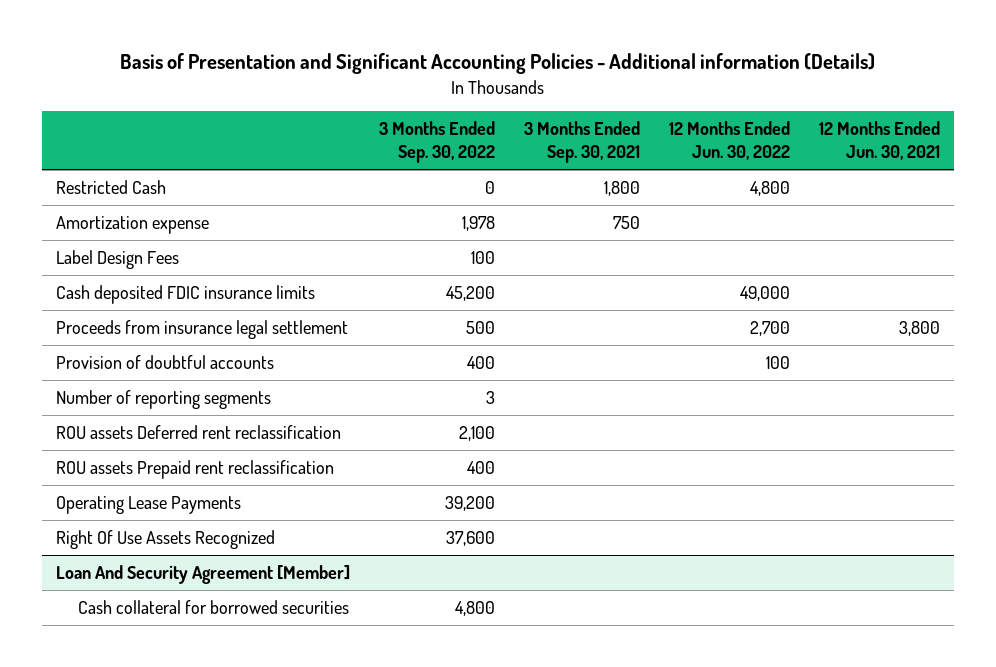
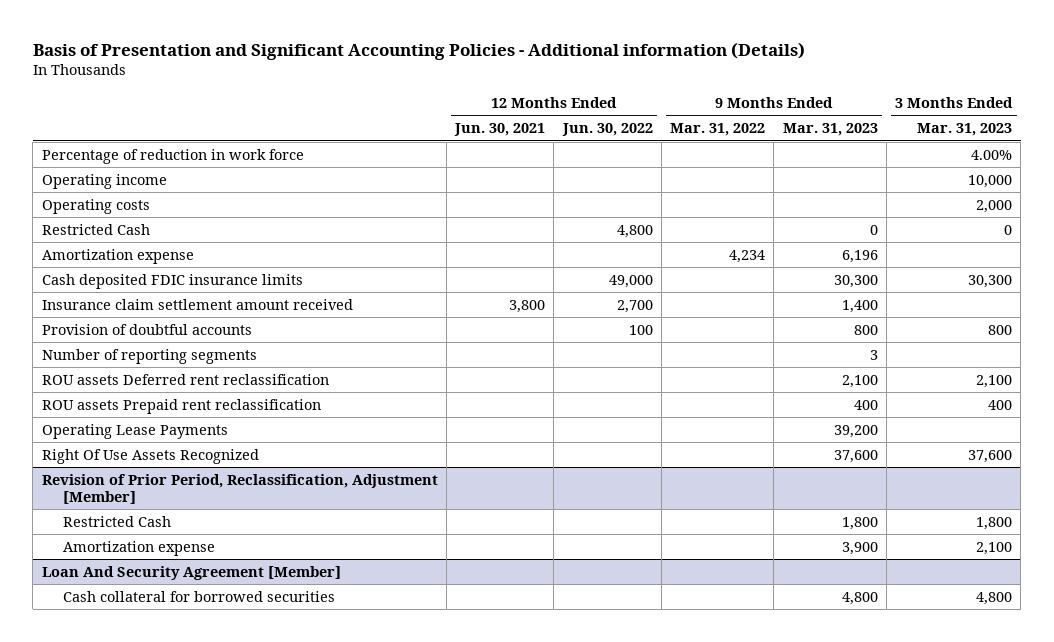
- | 3 Months Ended Sep. 30, 2022 | 3 Months Ended Sep. 30, 2021 | 12 Months Ended Jun. 30, 2022 | 12 Months Ended Jun. 30, 2021
+ | 12 Months Ended Jun. 30, 2021 | 12 Months Ended Jun. 30, 2022 | 9 Months Ended Mar. 31, 2022 | 9 Months Ended Mar. 31, 2023 | 3 Months Ended Mar. 31, 2023
+ Percentage of reduction in work force | | | | | 4.00%
+ Operating income | | | | | 10,000
+ Operating costs | | | | | 2,000
- Label Design Fees | 100 | | |
- Proceeds from insurance legal settlement | 500 | | 2,700 | 3,800
+ Insurance claim settlement amount received | 3,800 | 2,700 | | 1,400 |
+ Revision of Prior Period, Reclassification, Adjustment [Member]
+ Restricted Cash | | | | 1,800 | 1,800
+ Amortization expense | | | | 3,900 | 2,100

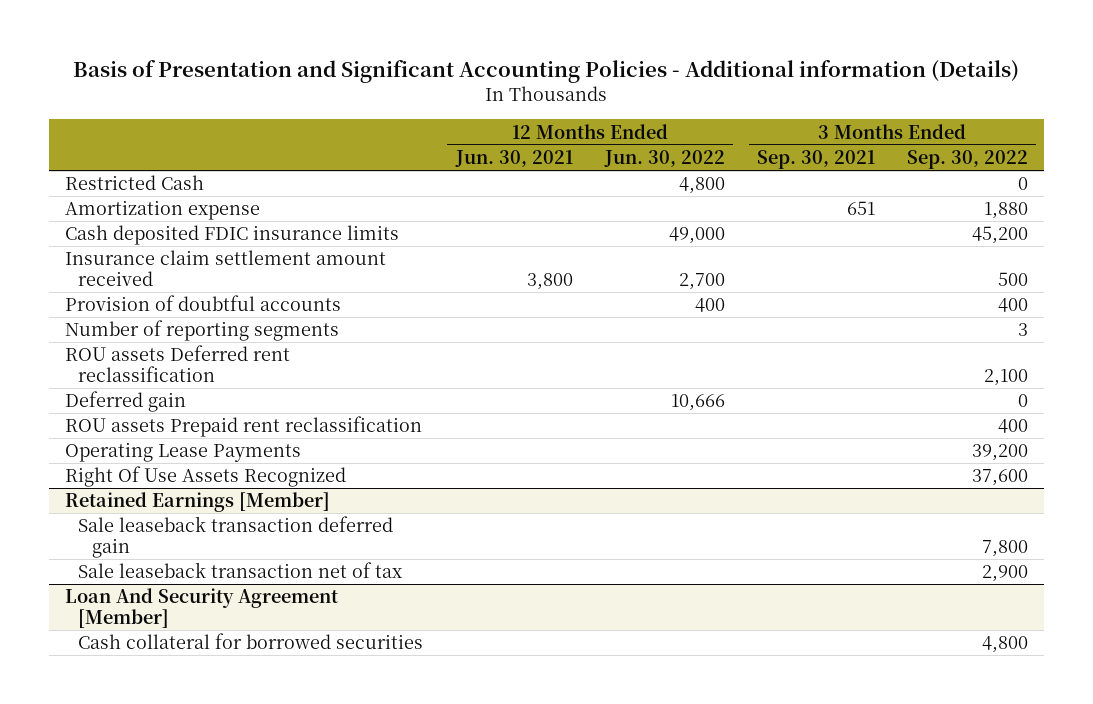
- | 12 Months Ended Jun. 30, 2021 | 12 Months Ended Jun. 30, 2022 | 9 Months Ended Mar. 31, 2022 | 9 Months Ended Mar. 31, 2023 | 3 Months Ended Mar. 31, 2023
+ | 12 Months Ended Jun. 30, 2021 | 12 Months Ended Jun. 30, 2022 | 3 Months Ended Sep. 30, 2021 | 3 Months Ended Sep. 30, 2022
- Percentage of reduction in work force | | | | | 4.00%
- Operating income | | | | | 10,000
- Operating costs | | | | | 2,000
- Provision of doubtful accounts | | 100 | | 800 | 800
+ Provision of doubtful accounts | | 400 | | 400
+ Deferred gain | | 10,666 | | 0
- Revision of Prior Period, Reclassification, Adjustment [Member]
- Restricted Cash | | | | 1,800 | 1,800
- Amortization expense | | | | 3,900 | 2,100
+ Retained Earnings [Member]
+ Sale leaseback transaction deferred gain | | | | 7,800
+ Sale leaseback transaction net of tax | | | | 2,900

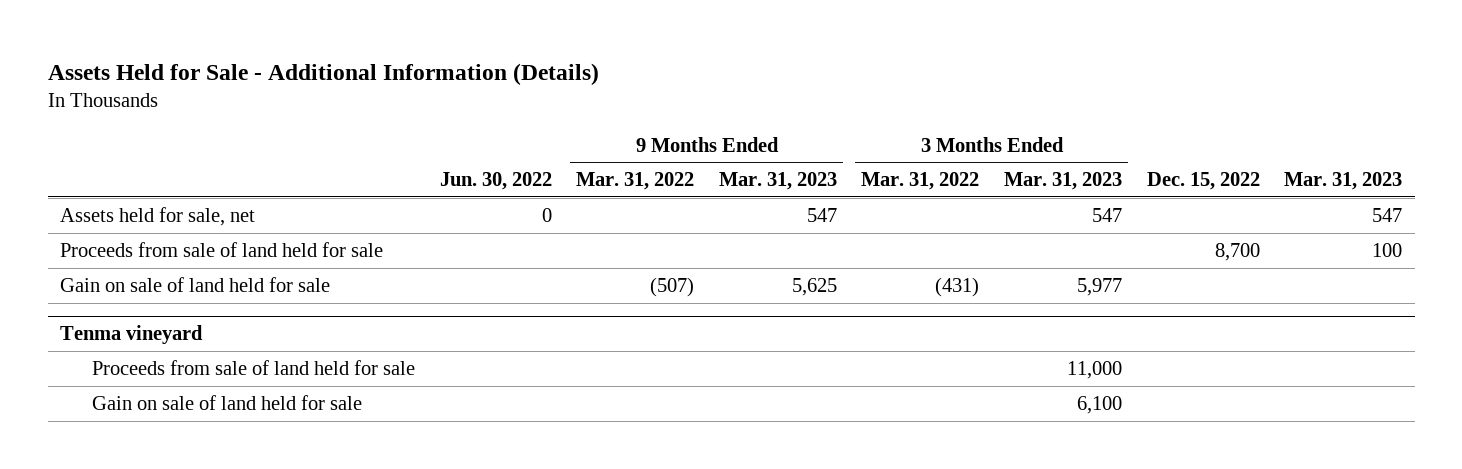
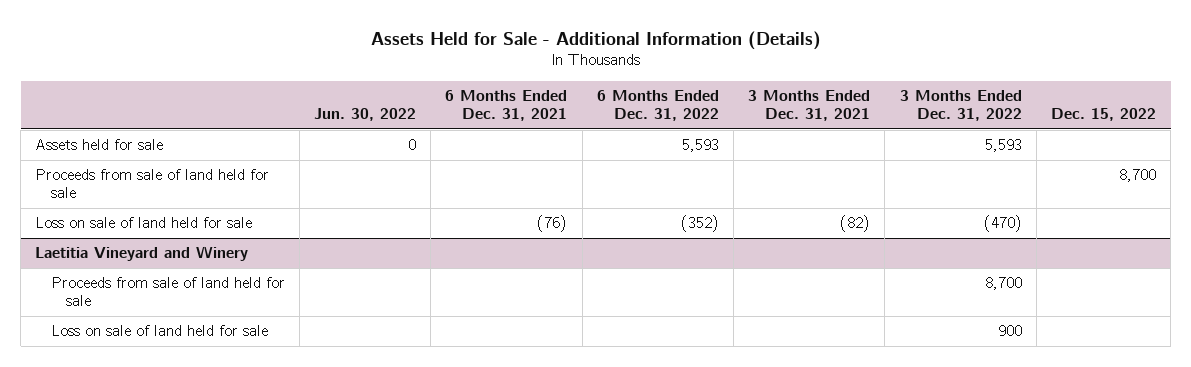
- | Jun. 30, 2022 | 9 Months Ended Mar. 31, 2022 | 9 Months Ended Mar. 31, 2023 | 3 Months Ended Mar. 31, 2022 | 3 Months Ended Mar. 31, 2023 | Dec. 15, 2022 | Mar. 31, 2023
+ | Jun. 30, 2022 | 6 Months Ended Dec. 31, 2021 | 6 Months Ended Dec. 31, 2022 | 3 Months Ended Dec. 31, 2021 | 3 Months Ended Dec. 31, 2022 | Dec. 15, 2022
- Assets held for sale, net | 0 | | 547 | | 547 | | 547
+ Assets held for sale | 0 | | 5,593 | | 5,593 |
- Gain on sale of land held for sale | | (507) | 5,625 | (431) | 5,977 | |
- Tenma vineyard
- Proceeds from sale of land held for sale | | | | | 11,000 | |
- Gain on sale of land held for sale | | | | | 6,100 | |
+ Loss on sale of land held for sale | | (76) | (352) | (82) | (470) |
+ Laetitia Vineyard and Winery
+ Proceeds from sale of land held for sale | | | | | 8,700 |
+ Loss on sale of land held for sale | | | | | 900 |

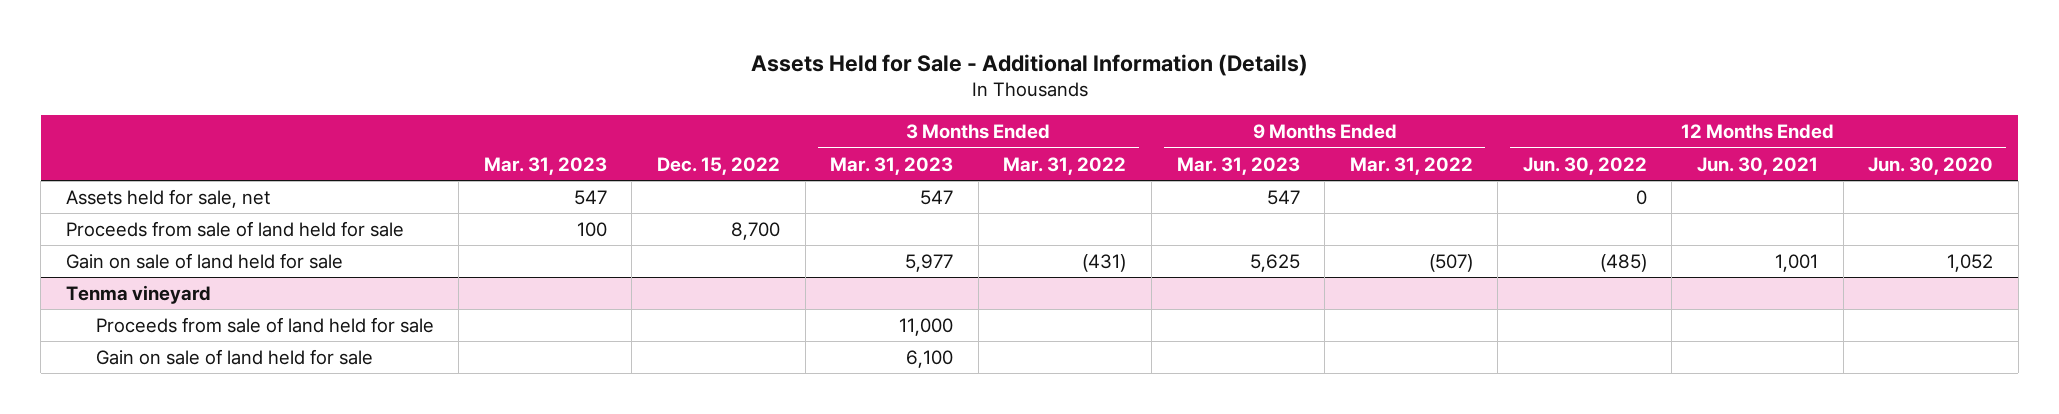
- | Jun. 30, 2022 | 6 Months Ended Dec. 31, 2021 | 6 Months Ended Dec. 31, 2022 | 3 Months Ended Dec. 31, 2021 | 3 Months Ended Dec. 31, 2022 | Dec. 15, 2022
+ | Mar. 31, 2023 | Dec. 15, 2022 | 3 Months Ended Mar. 31, 2023 | 3 Months Ended Mar. 31, 2022 | 9 Months Ended Mar. 31, 2023 | 9 Months Ended Mar. 31, 2022 | 12 Months Ended Jun. 30, 2022 | 12 Months Ended Jun. 30, 2021 | 12 Months Ended Jun. 30, 2020
- Assets held for sale | 0 | | 5,593 | | 5,593 |
+ Assets held for sale, net | 547 | | 547 | | 547 | | 0 | |
- Loss on sale of land held for sale | | (76) | (352) | (82) | (470) |
- Laetitia Vineyard and Winery
- Proceeds from sale of land held for sale | | | | | 8,700 |
- Loss on sale of land held for sale | | | | | 900 |
+ Gain on sale of land held for sale | | | 5,977 | (431) | 5,625 | (507) | (485) | 1,001 | 1,052
+ Tenma vineyard
+ Proceeds from sale of land held for sale | | | 11,000 | | | | | |
+ Gain on sale of land held for sale | | | 6,100 | | | | | |

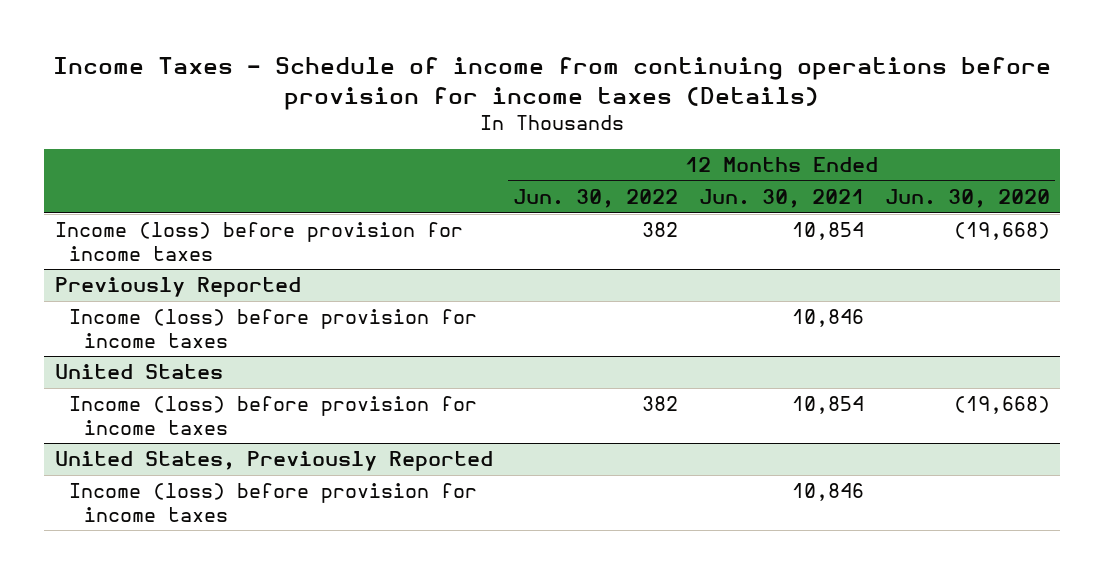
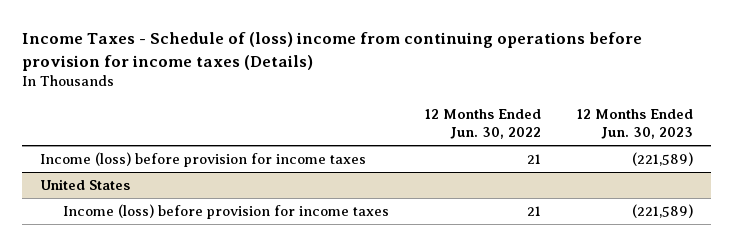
- Income Taxes - Schedule of income from continuing operations before provision for income taxes (Details)
+ Income Taxes - Schedule of (loss) income from continuing operations before provision for income taxes (Details)
- | 12 Months Ended Jun. 30, 2022 | 12 Months Ended Jun. 30, 2021 | 12 Months Ended Jun. 30, 2020
+ | 12 Months Ended Jun. 30, 2022 | 12 Months Ended Jun. 30, 2023
- Income (loss) before provision for income taxes | 382 | 10,854 | (19,668)
- Previously Reported
- Income (loss) before provision for income taxes | | 10,846 |
+ Income (loss) before provision for income taxes | 21 | (221,589)
@ United States
- Income (loss) before provision for income taxes | 382 | 10,854 | (19,668)
- United States, Previously Reported
- Income (loss) before provision for income taxes | | 10,846 |
@ United States
+ Income (loss) before provision for income taxes | 21 | (221,589)

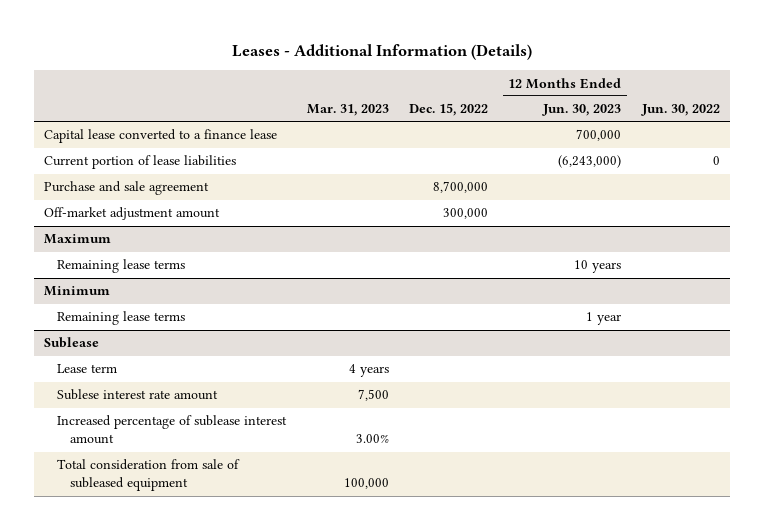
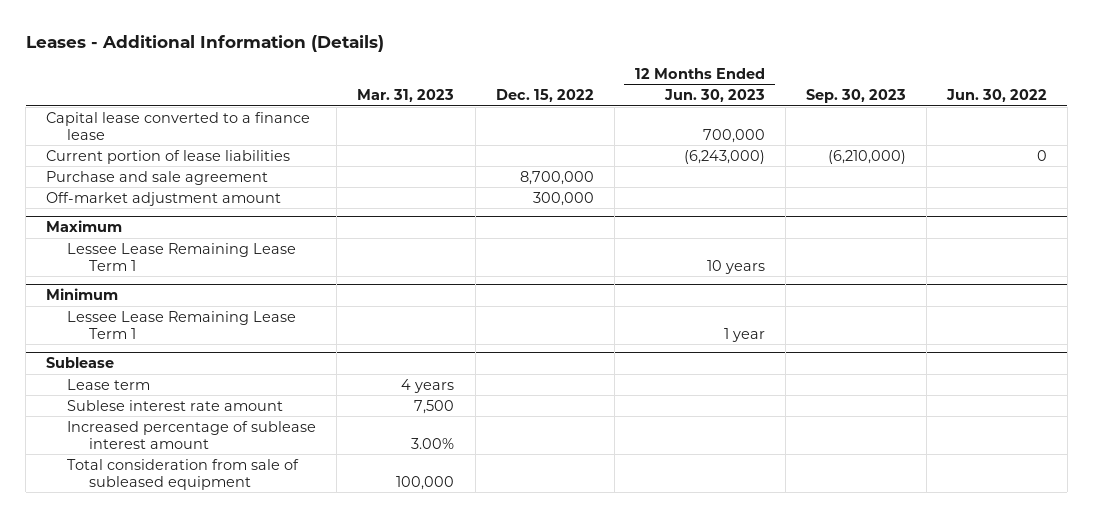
- | Mar. 31, 2023 | Dec. 15, 2022 | 12 Months Ended Jun. 30, 2023 | Jun. 30, 2022
+ | Mar. 31, 2023 | Dec. 15, 2022 | 12 Months Ended Jun. 30, 2023 | Sep. 30, 2023 | Jun. 30, 2022
@ Maximum
- Remaining lease terms | | | 10 years |
+ Lessee Lease Remaining Lease Term 1 | | | 10 years | |
@ Minimum
- Remaining lease terms | | | 1 year |
+ Lessee Lease Remaining Lease Term 1 | | | 1 year | |

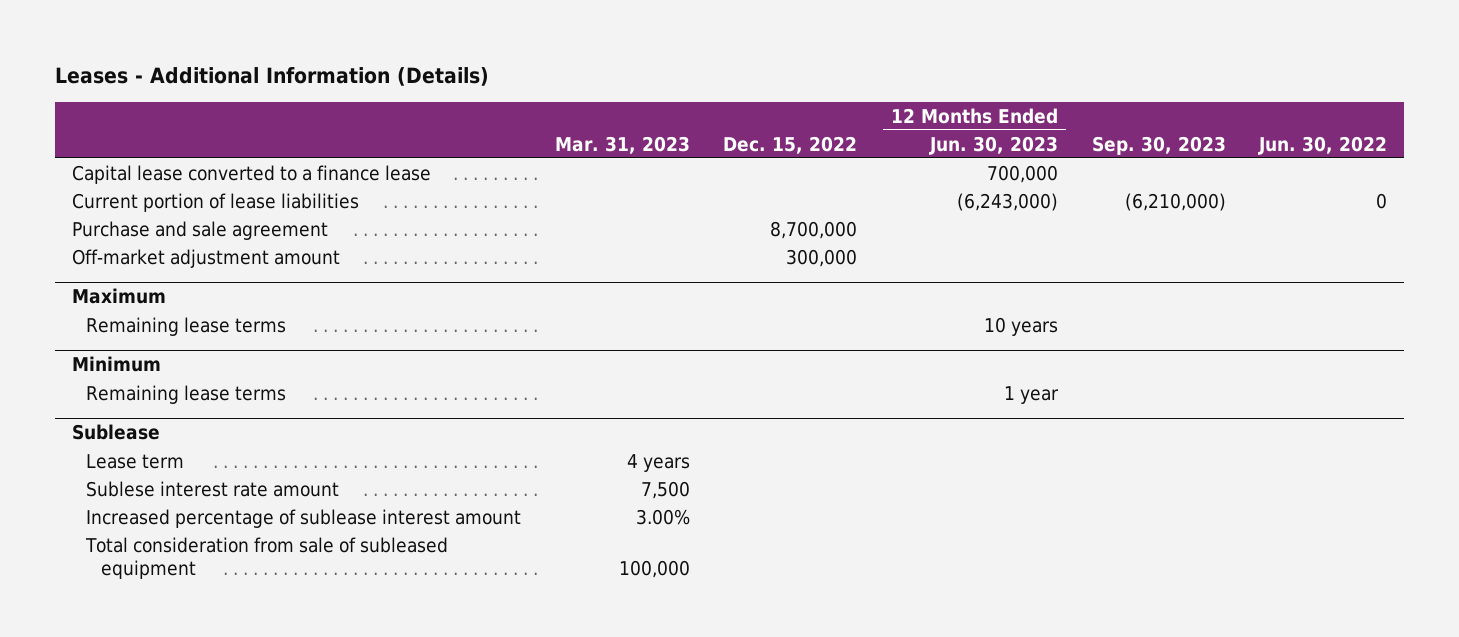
@ Maximum
- Lessee Lease Remaining Lease Term 1 | | | 10 years | |
+ Remaining lease terms | | | 10 years | |
@ Minimum
- Lessee Lease Remaining Lease Term 1 | | | 1 year | |
+ Remaining lease terms | | | 1 year | |

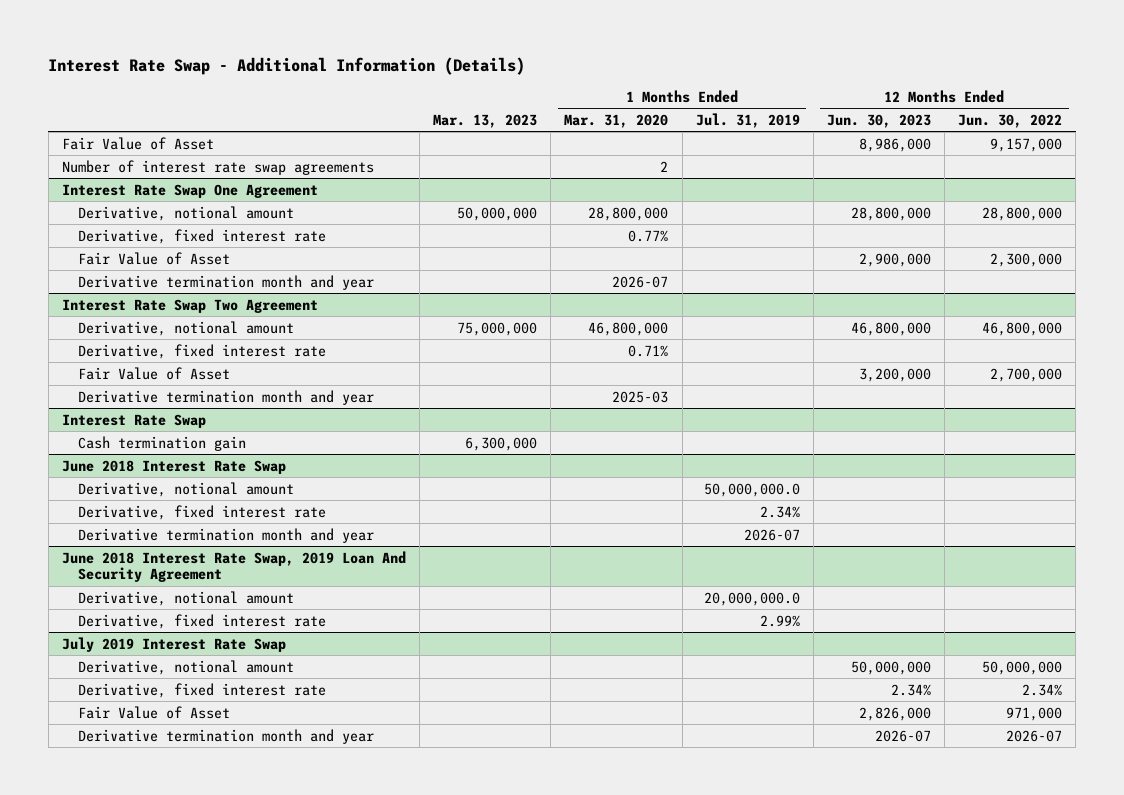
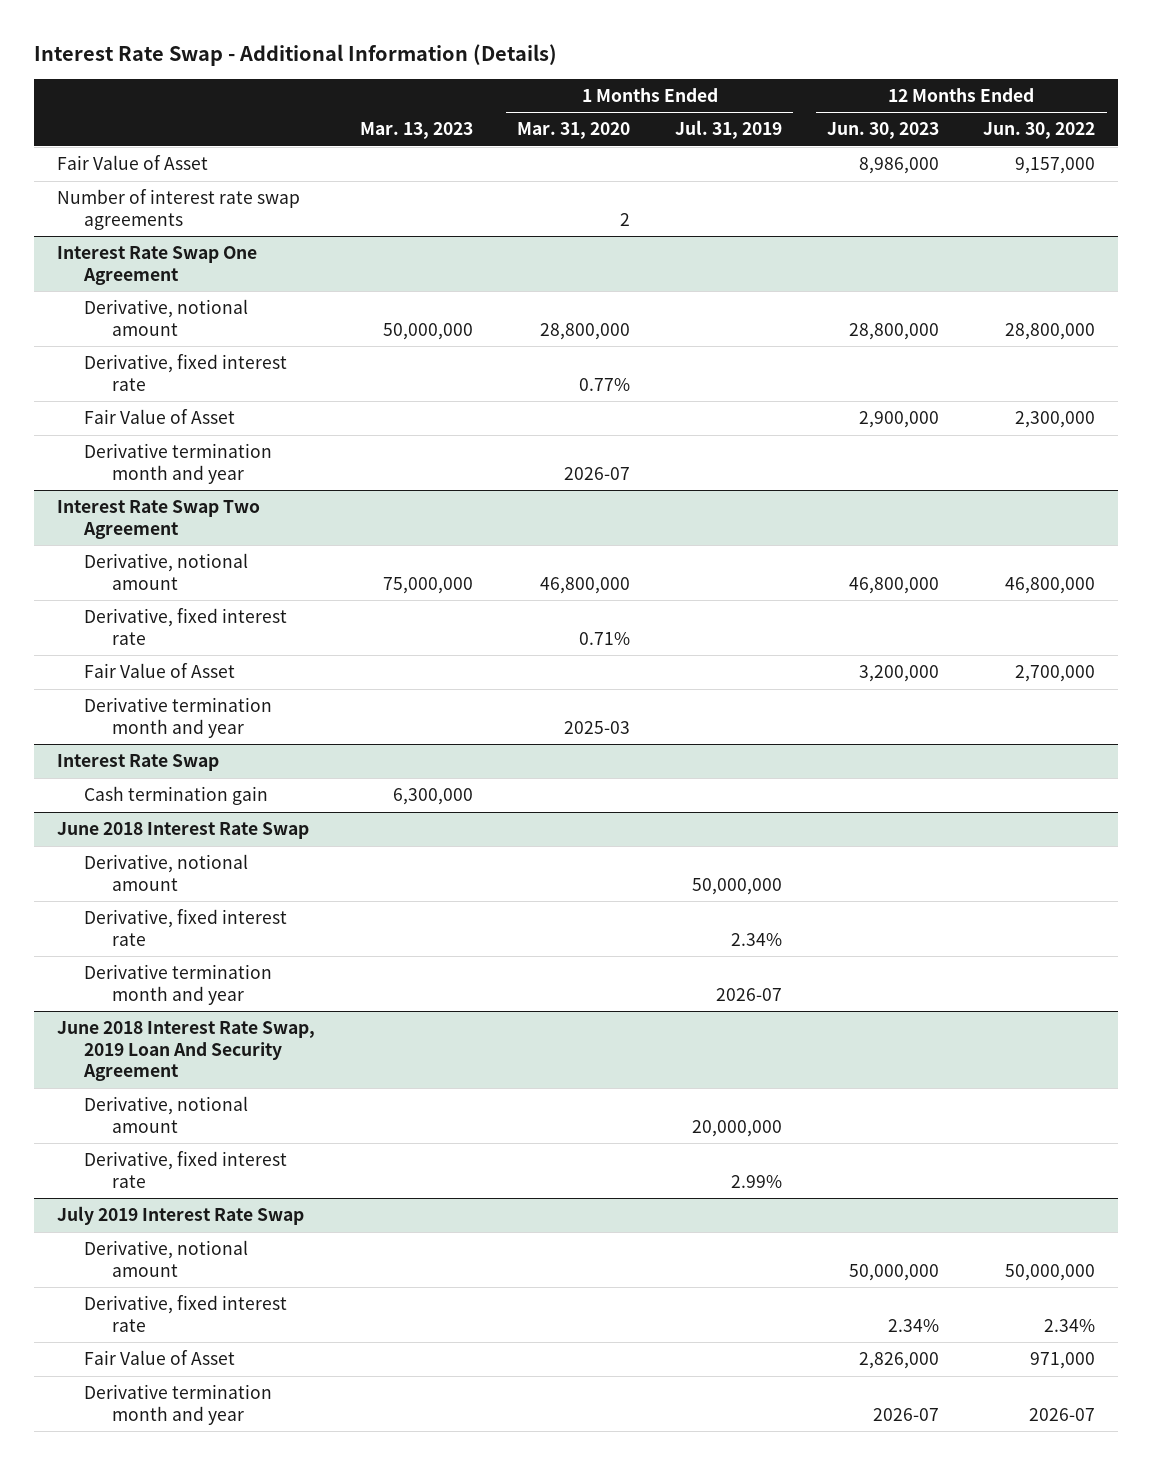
@ June 2018 Interest Rate Swap
- Derivative, notional amount | | | 50,000,000.0 | |
+ Derivative, notional amount | | | 50,000,000 | |
@ June 2018 Interest Rate Swap, 2019 Loan And Security Agreement
- Derivative, notional amount | | | 20,000,000.0 | |
+ Derivative, notional amount | | | 20,000,000 | |

